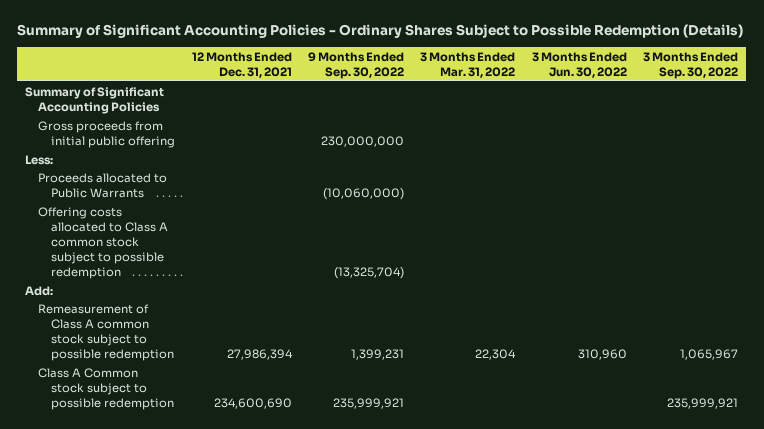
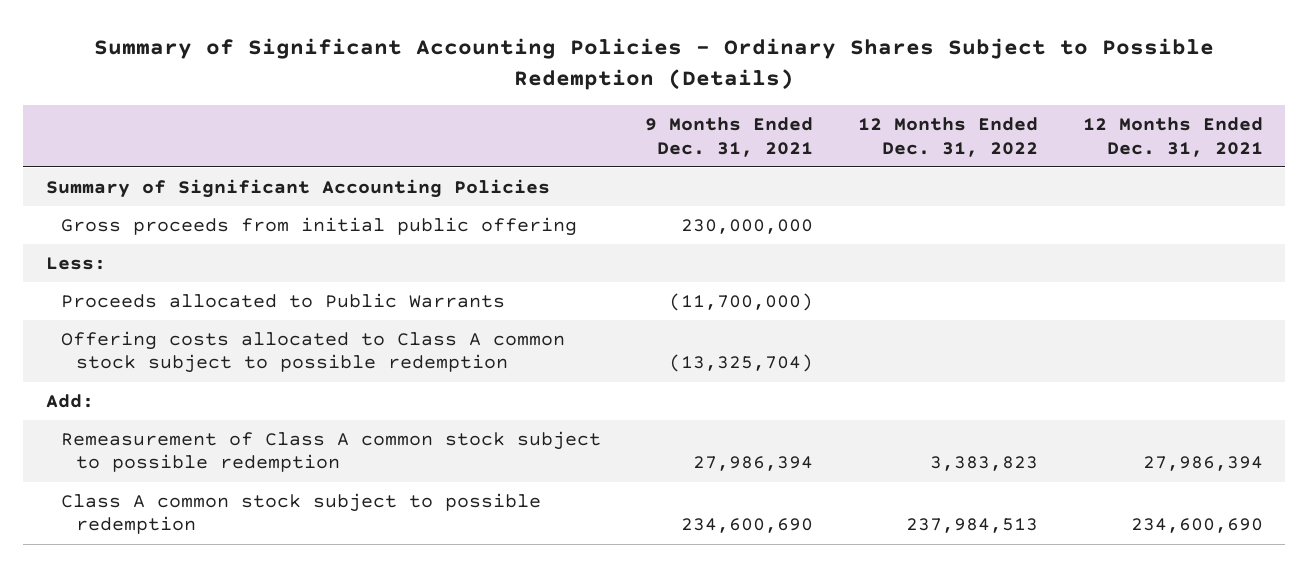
- | 12 Months Ended Dec. 31, 2021 | 9 Months Ended Sep. 30, 2022 | 3 Months Ended Mar. 31, 2022 | 3 Months Ended Jun. 30, 2022 | 3 Months Ended Sep. 30, 2022
+ | 9 Months Ended Dec. 31, 2021 | 12 Months Ended Dec. 31, 2022 | 12 Months Ended Dec. 31, 2021
- Class A Common stock subject to possible redemption | 234,600,690 | 235,999,921 | | | 235,999,921
+ Class A common stock subject to possible redemption | 234,600,690 | 237,984,513 | 234,600,690

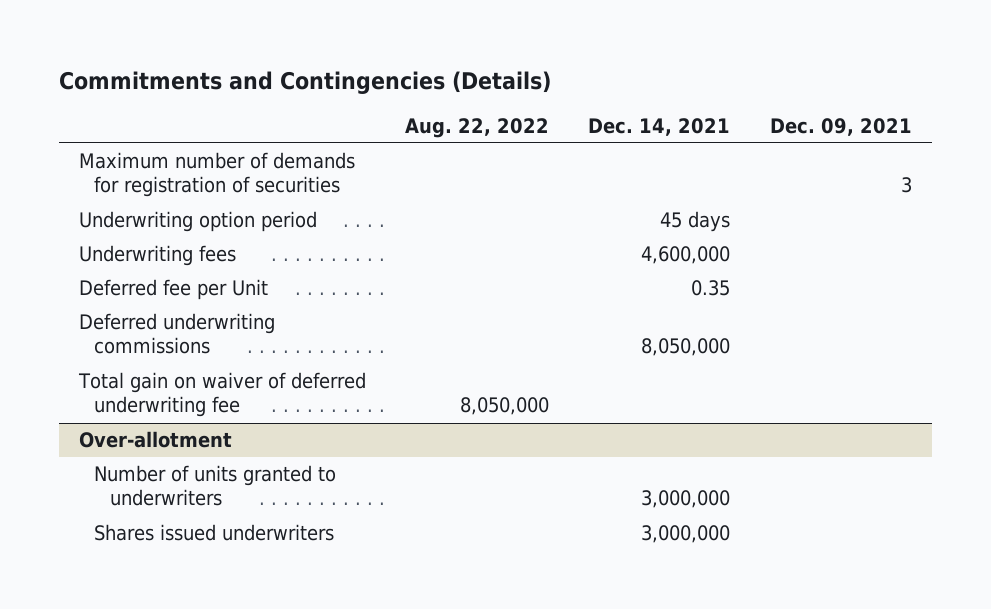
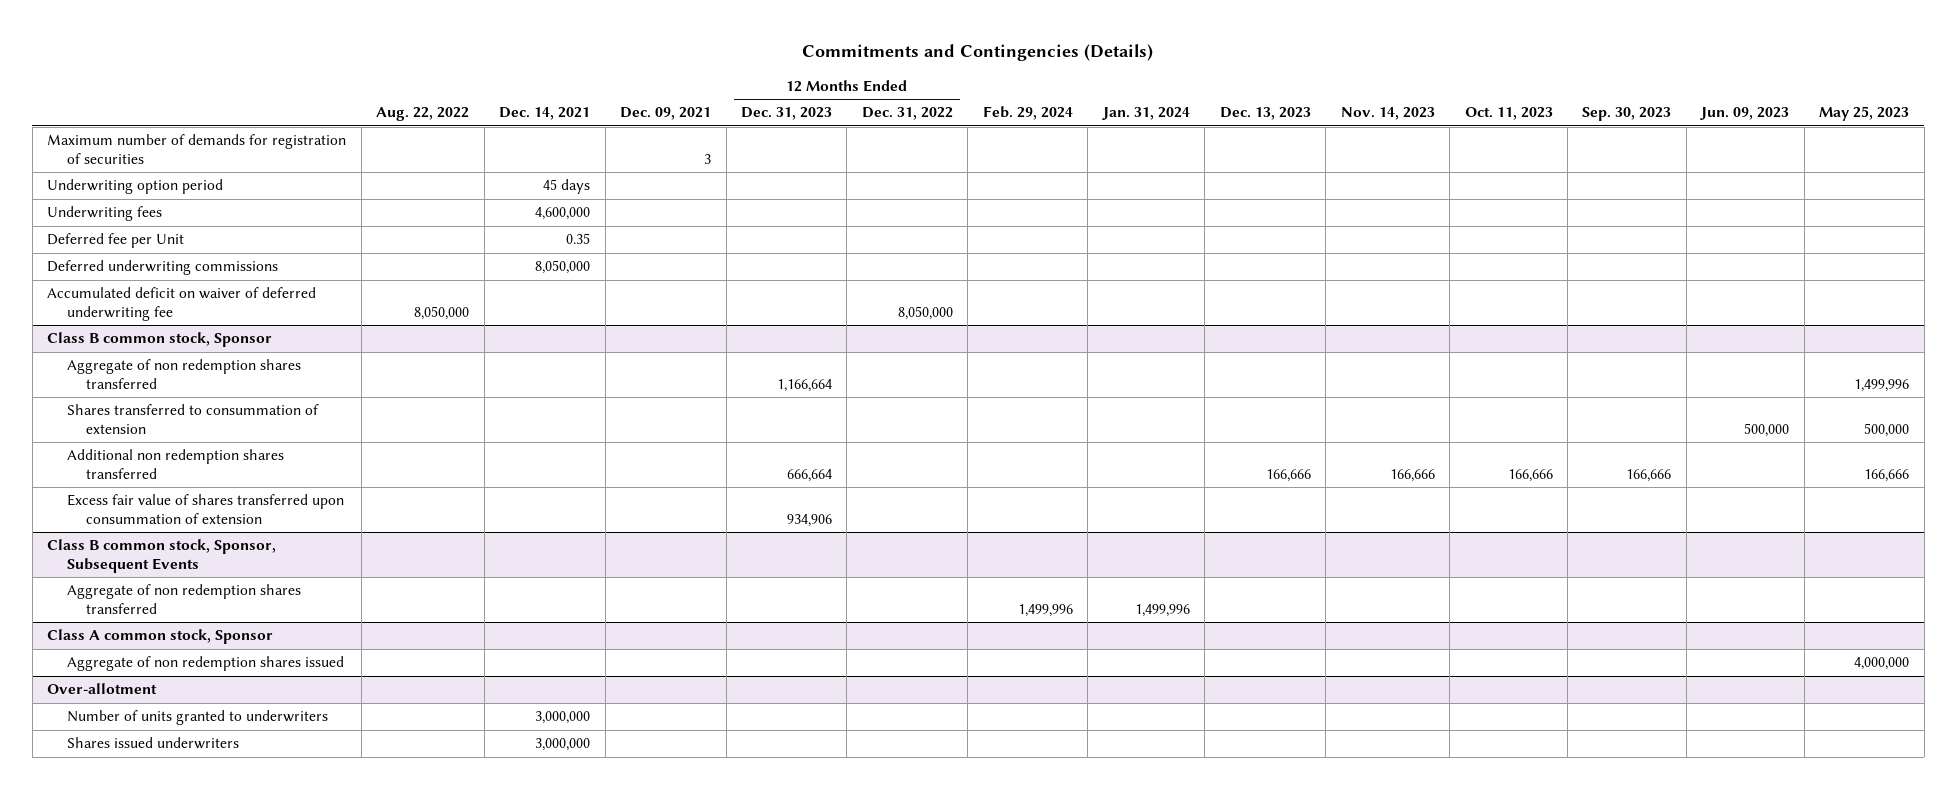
- | Aug. 22, 2022 | Dec. 14, 2021 | Dec. 09, 2021
+ | Aug. 22, 2022 | Dec. 14, 2021 | Dec. 09, 2021 | 12 Months Ended Dec. 31, 2023 | 12 Months Ended Dec. 31, 2022 | Feb. 29, 2024 | Jan. 31, 2024 | Dec. 13, 2023 | Nov. 14, 2023 | Oct. 11, 2023 | Sep. 30, 2023 | Jun. 09, 2023 | May 25, 2023
- Total gain on waiver of deferred underwriting fee | 8,050,000 | |
+ Accumulated deficit on waiver of deferred underwriting fee | 8,050,000 | | | | 8,050,000 | | | | | | | |
+ Class B common stock, Sponsor
+ Aggregate of non redemption shares transferred | | | | 1,166,664 | | | | | | | | | 1,499,996
+ Shares transferred to consummation of extension | | | | | | | | | | | | 500,000 | 500,000
+ Additional non redemption shares transferred | | | | 666,664 | | | | 166,666 | 166,666 | 166,666 | 166,666 | | 166,666
+ Excess fair value of shares transferred upon consummation of extension | | | | 934,906 | | | | | | | | |
+ Class B common stock, Sponsor, Subsequent Events
+ Aggregate of non redemption shares transferred | | | | | | 1,499,996 | 1,499,996 | | | | | |
+ Class A common stock, Sponsor
+ Aggregate of non redemption shares issued | | | | | | | | | | | | | 4,000,000

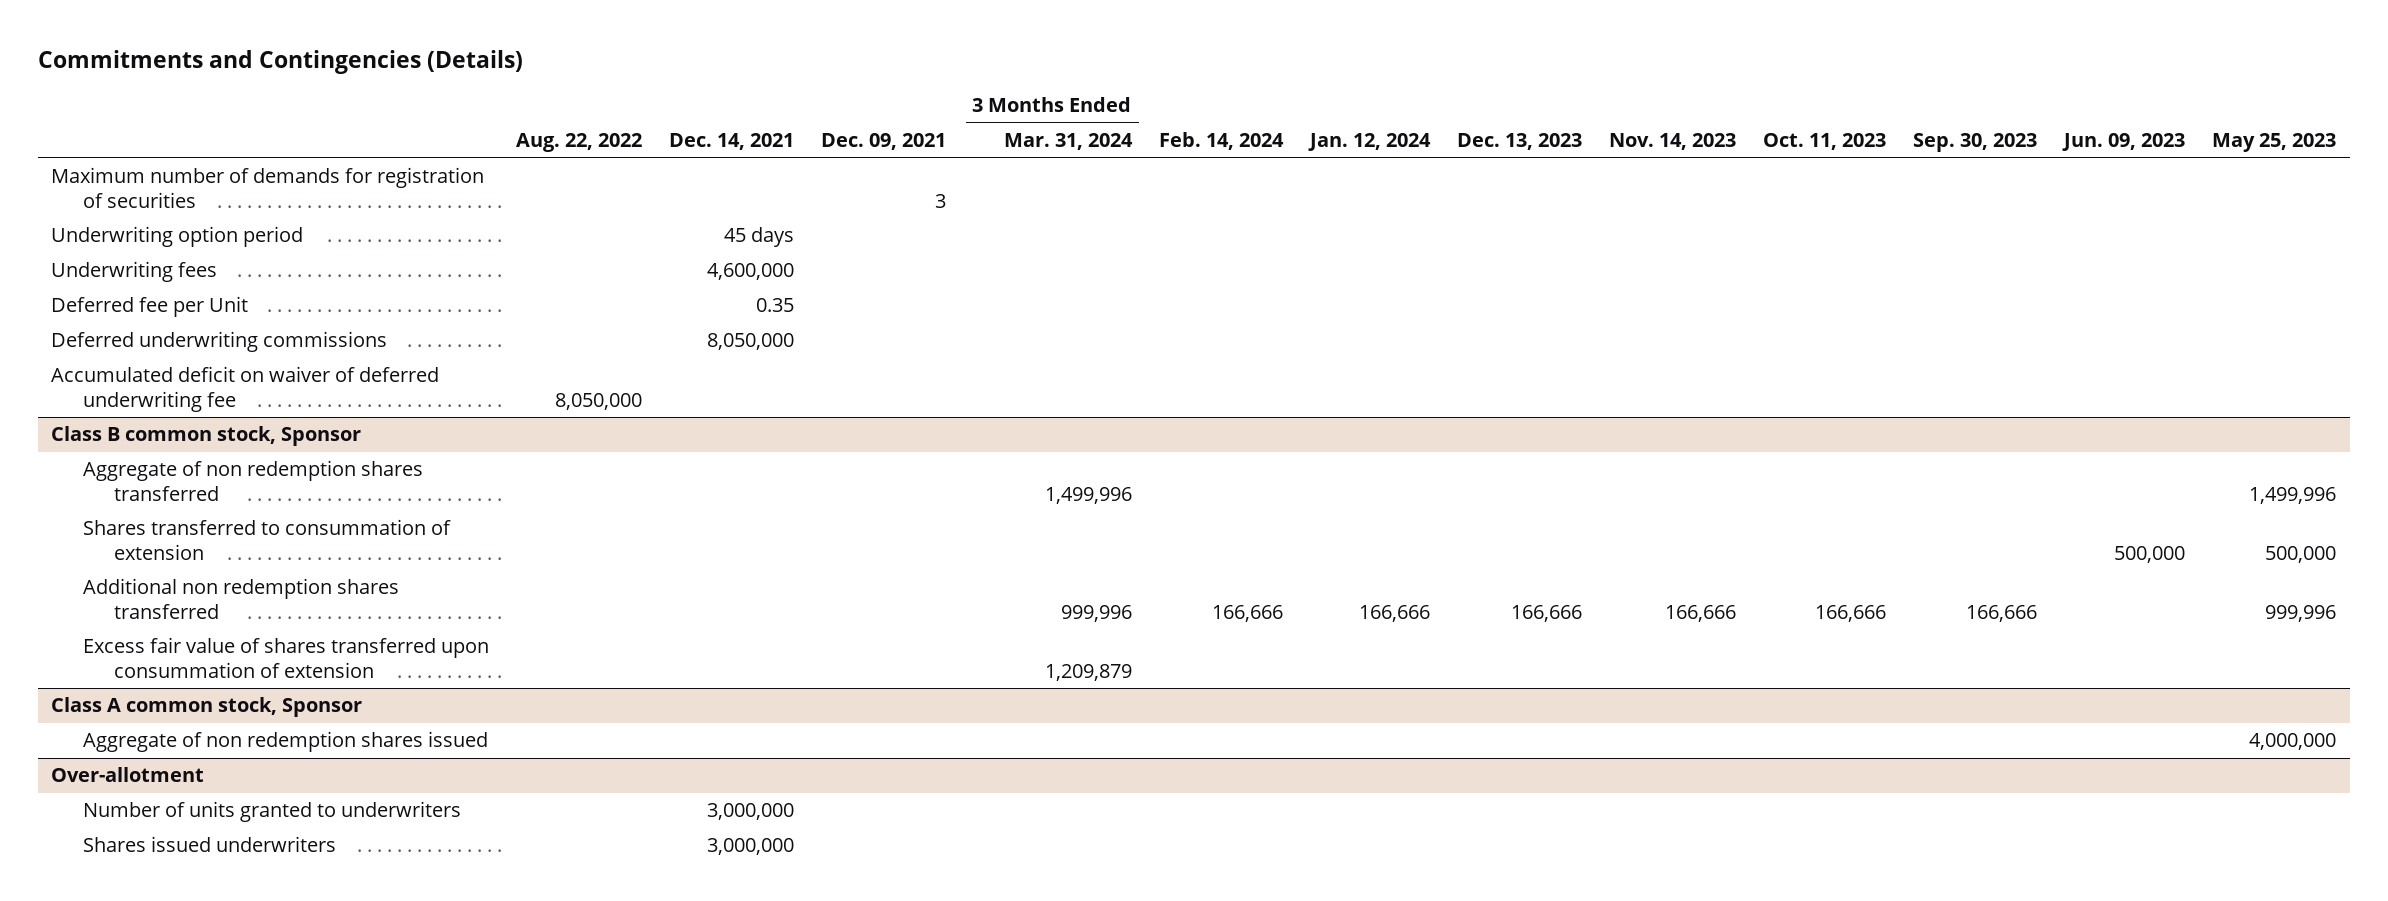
- | Aug. 22, 2022 | Dec. 14, 2021 | Dec. 09, 2021 | 12 Months Ended Dec. 31, 2023 | 12 Months Ended Dec. 31, 2022 | Feb. 29, 2024 | Jan. 31, 2024 | Dec. 13, 2023 | Nov. 14, 2023 | Oct. 11, 2023 | Sep. 30, 2023 | Jun. 09, 2023 | May 25, 2023
+ | Aug. 22, 2022 | Dec. 14, 2021 | Dec. 09, 2021 | 3 Months Ended Mar. 31, 2024 | Feb. 14, 2024 | Jan. 12, 2024 | Dec. 13, 2023 | Nov. 14, 2023 | Oct. 11, 2023 | Sep. 30, 2023 | Jun. 09, 2023 | May 25, 2023
@ Class B common stock, Sponsor
- Additional non redemption shares transferred | | | | 666,664 | | | | 166,666 | 166,666 | 166,666 | 166,666 | | 166,666
+ Additional non redemption shares transferred | | | | 999,996 | 166,666 | 166,666 | 166,666 | 166,666 | 166,666 | 166,666 | | 999,996
- Class B common stock, Sponsor, Subsequent Events
- Aggregate of non redemption shares transferred | | | | | | 1,499,996 | 1,499,996 | | | | | |

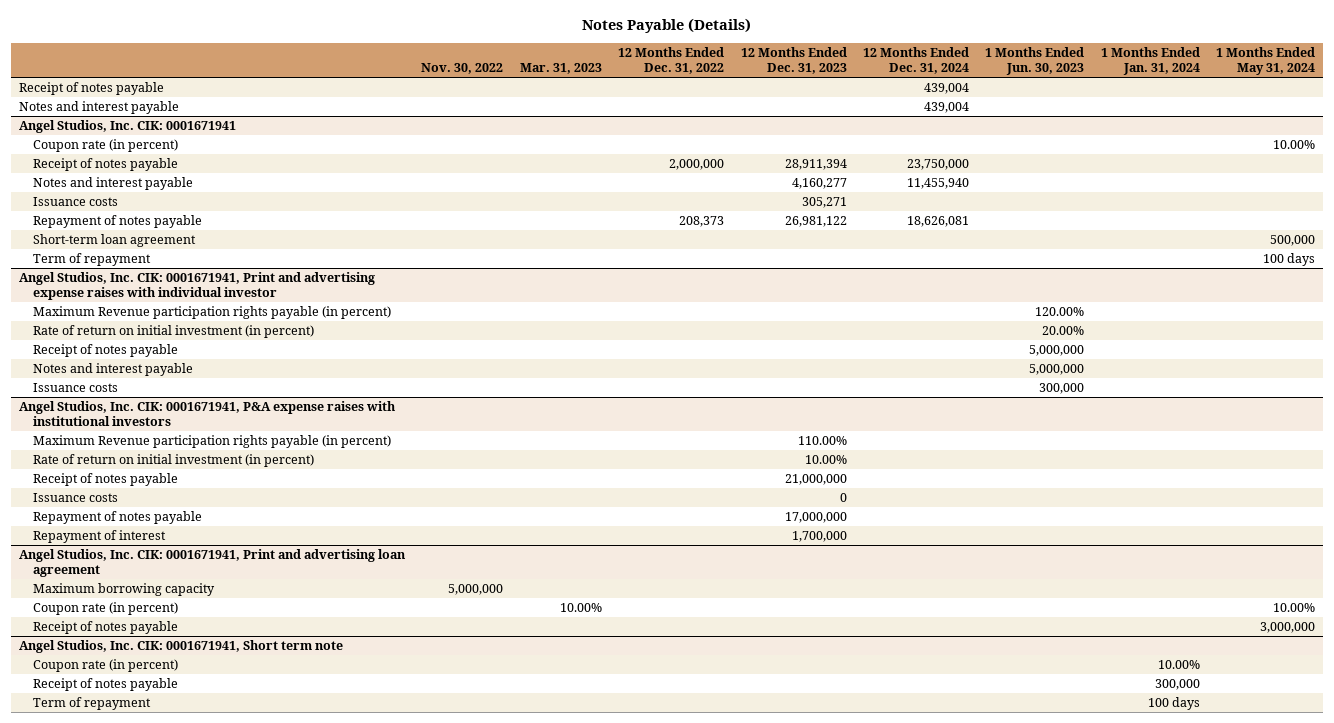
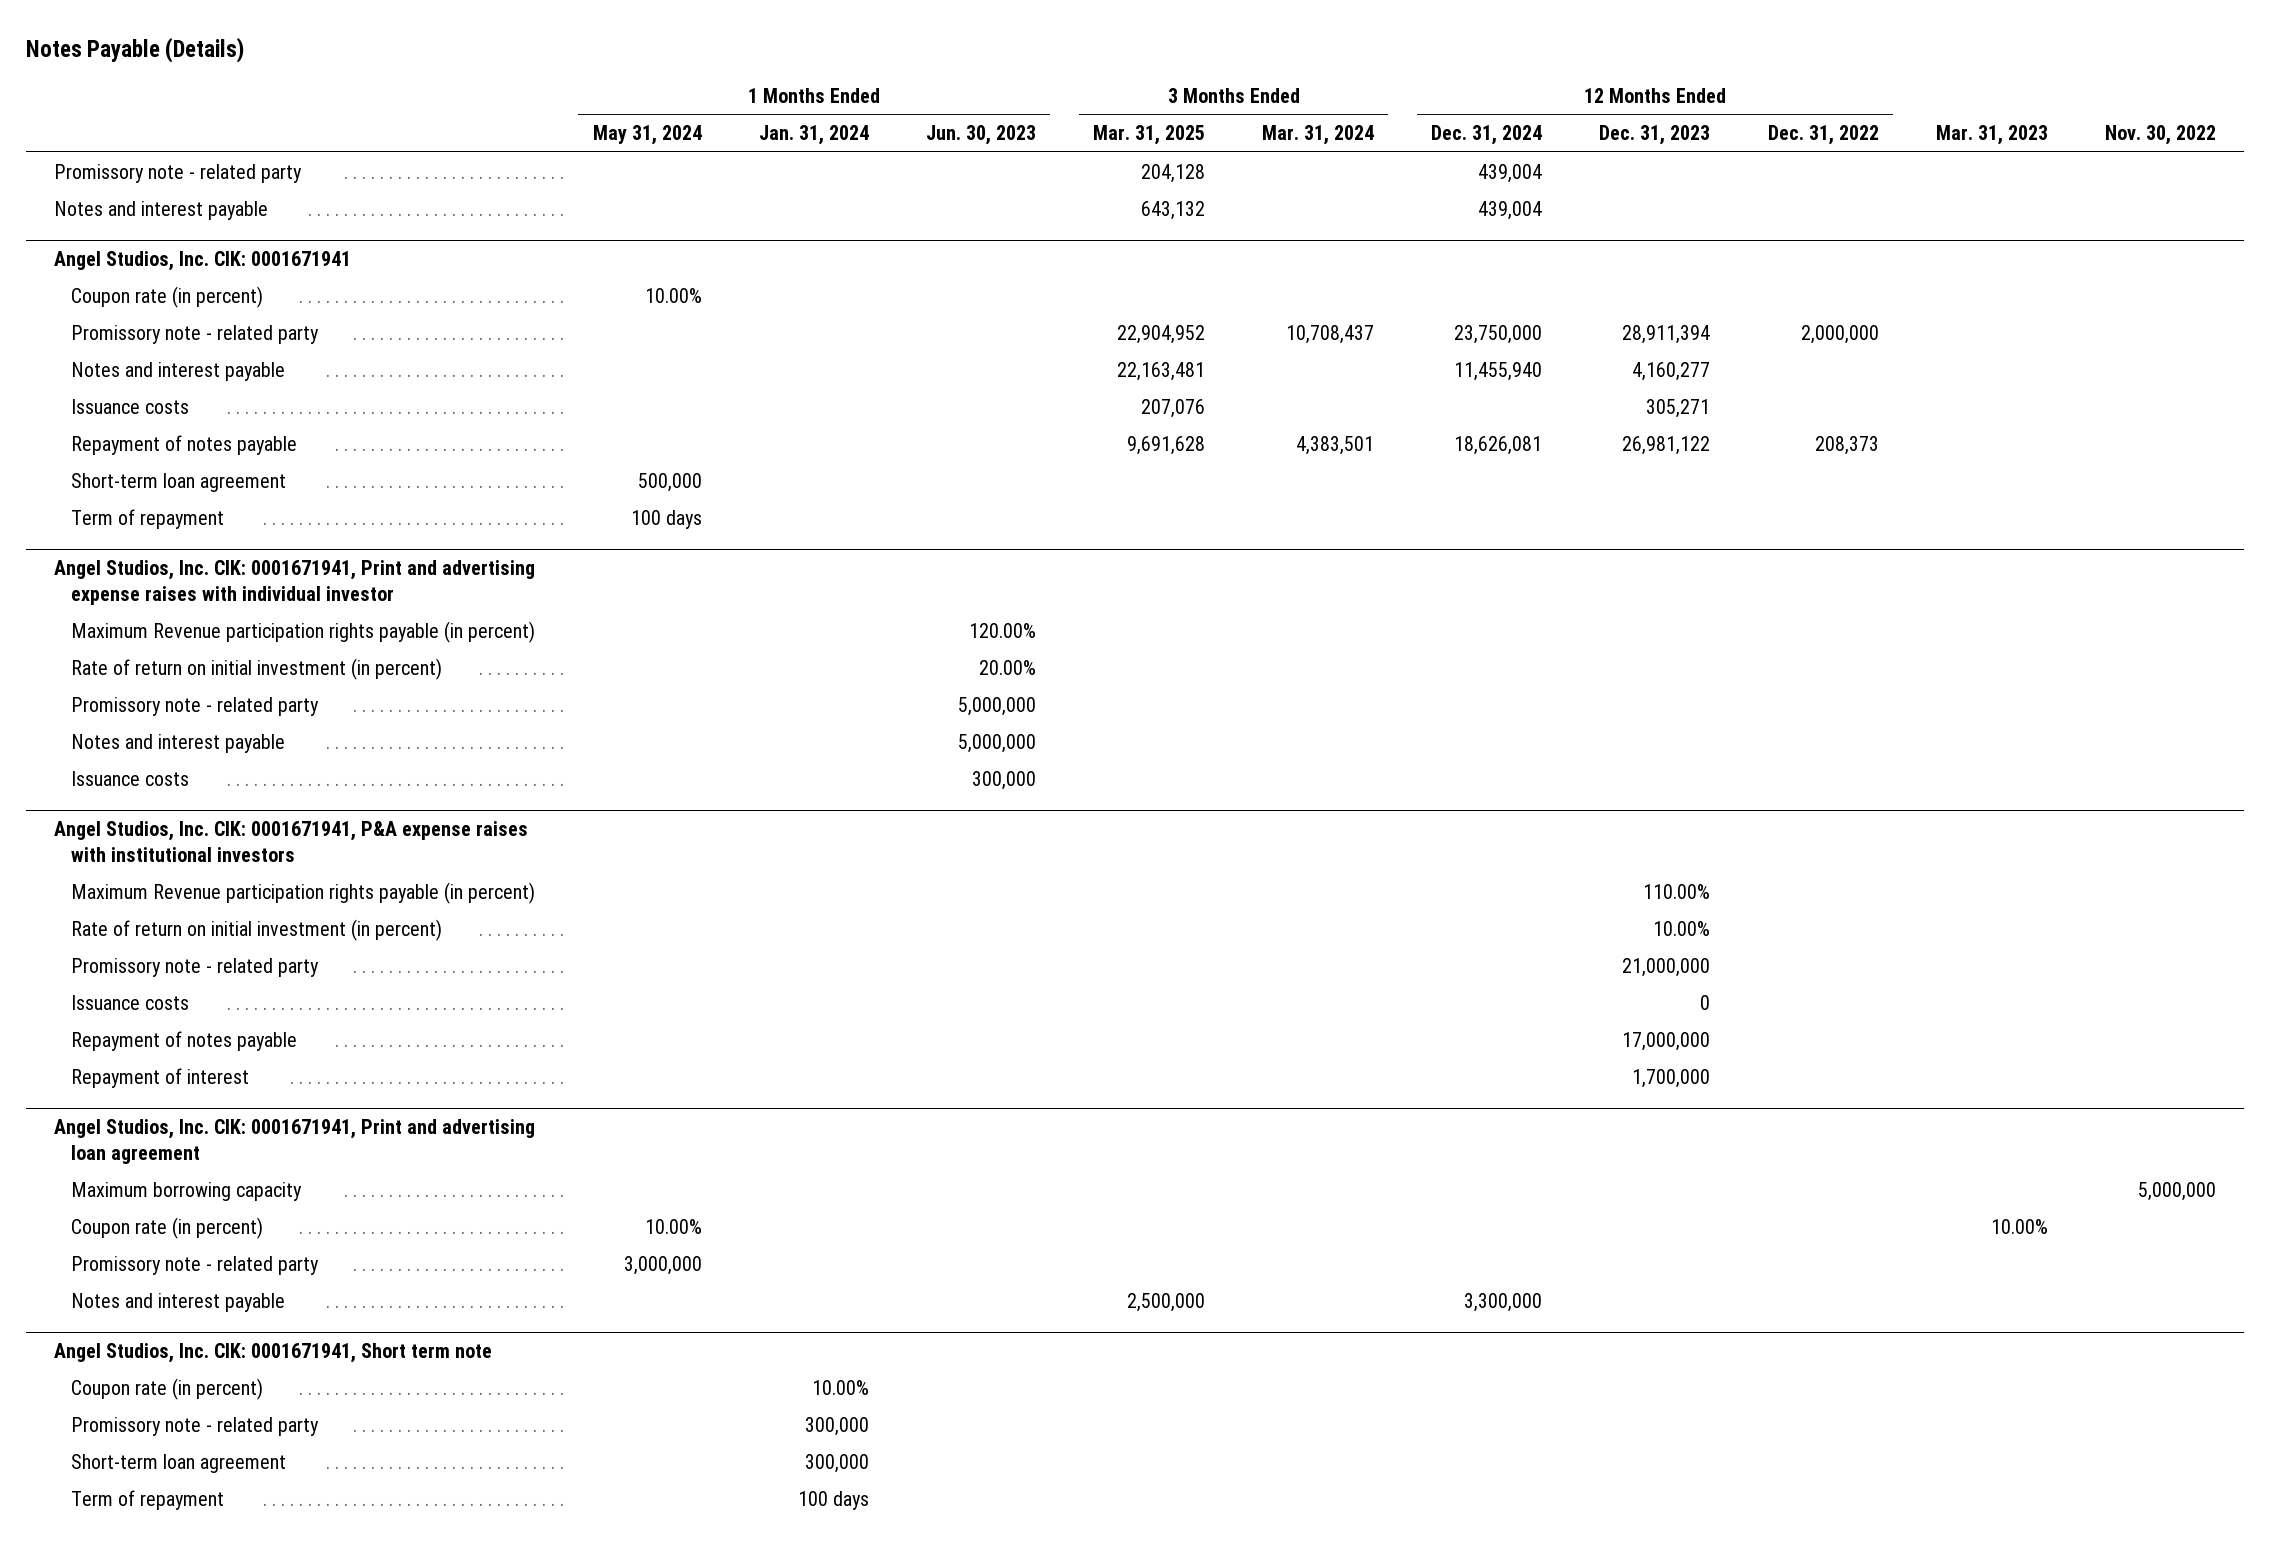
- | Nov. 30, 2022 | Mar. 31, 2023 | 12 Months Ended Dec. 31, 2022 | 12 Months Ended Dec. 31, 2023 | 12 Months Ended Dec. 31, 2024 | 1 Months Ended Jun. 30, 2023 | 1 Months Ended Jan. 31, 2024 | 1 Months Ended May 31, 2024
+ | 1 Months Ended May 31, 2024 | 1 Months Ended Jan. 31, 2024 | 1 Months Ended Jun. 30, 2023 | 3 Months Ended Mar. 31, 2025 | 3 Months Ended Mar. 31, 2024 | 12 Months Ended Dec. 31, 2024 | 12 Months Ended Dec. 31, 2023 | 12 Months Ended Dec. 31, 2022 | Mar. 31, 2023 | Nov. 30, 2022
- Receipt of notes payable | | | | | 439,004 | | |
+ Promissory note - related party | | | | 204,128 | | 439,004 | | | |
@ Angel Studios, Inc. CIK: 0001671941
- Receipt of notes payable | | | 2,000,000 | 28,911,394 | 23,750,000 | | |
+ Promissory note - related party | | | | 22,904,952 | 10,708,437 | 23,750,000 | 28,911,394 | 2,000,000 | |
@ Angel Studios, Inc. CIK: 0001671941, Print and advertising expense raises with individual investor
- Receipt of notes payable | | | | | | 5,000,000 | |
+ Promissory note - related party | | | 5,000,000 | | | | | | |
@ Angel Studios, Inc. CIK: 0001671941, P&A expense raises with institutional investors
- Receipt of notes payable | | | | 21,000,000 | | | |
+ Promissory note - related party | | | | | | | 21,000,000 | | |
@ Angel Studios, Inc. CIK: 0001671941, Print and advertising loan agreement
- Receipt of notes payable | | | | | | | | 3,000,000
+ Promissory note - related party | 3,000,000 | | | | | | | | |
+ Notes and interest payable | | | | 2,500,000 | | 3,300,000 | | | |
@ Angel Studios, Inc. CIK: 0001671941, Short term note
- Receipt of notes payable | | | | | | | 300,000 |
+ Promissory note - related party | | 300,000 | | | | | | | |
+ Short-term loan agreement | | 300,000 | | | | | | | |

